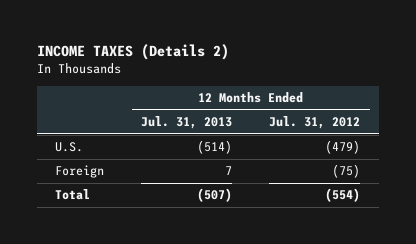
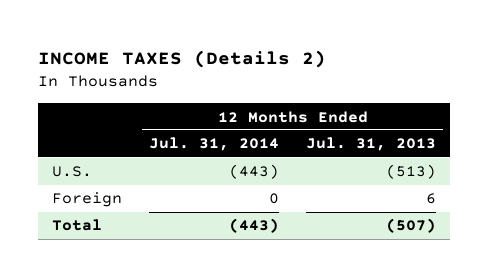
- | 12 Months Ended Jul. 31, 2013 | 12 Months Ended Jul. 31, 2012
+ | 12 Months Ended Jul. 31, 2014 | 12 Months Ended Jul. 31, 2013
- U.S. | (514) | (479)
- Foreign | 7 | (75)
+ U.S. | (443) | (513)
+ Foreign | 0 | 6

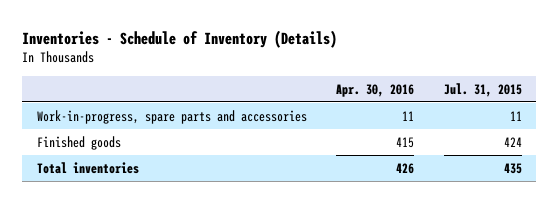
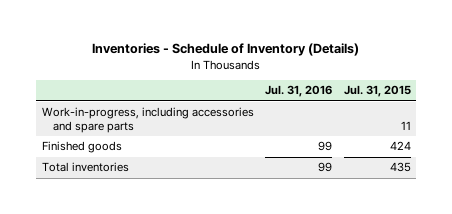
- | Apr. 30, 2016 | Jul. 31, 2015
+ | Jul. 31, 2016 | Jul. 31, 2015
- Work-in-progress, spare parts and accessories | 11 | 11
+ Work-in-progress, including accessories and spare parts | | 11

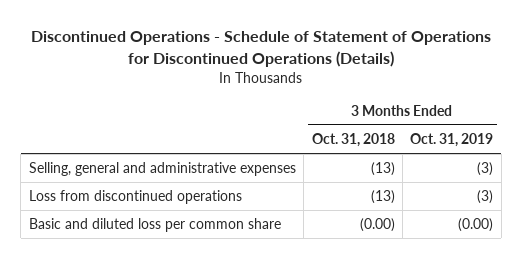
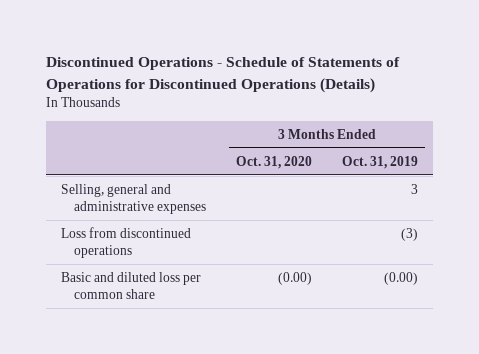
- Discontinued Operations - Schedule of Statement of Operations for Discontinued Operations (Details)
+ Discontinued Operations - Schedule of Statements of Operations for Discontinued Operations (Details)
- | 3 Months Ended Oct. 31, 2018 | 3 Months Ended Oct. 31, 2019
+ | 3 Months Ended Oct. 31, 2020 | 3 Months Ended Oct. 31, 2019
- Selling, general and administrative expenses | (13) | (3)
+ Selling, general and administrative expenses | | 3

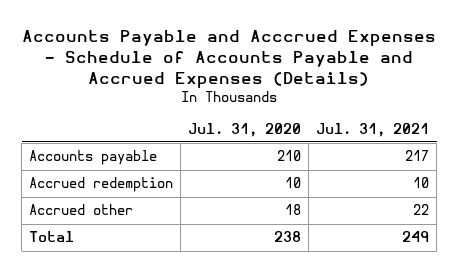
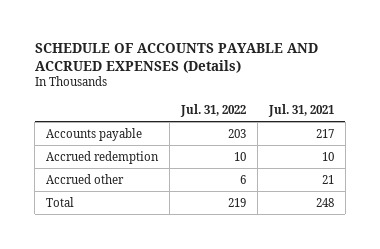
- Accounts Payable and Acccrued Expenses - Schedule of Accounts Payable and Accrued Expenses (Details)
+ SCHEDULE OF ACCOUNTS PAYABLE AND ACCRUED EXPENSES (Details)
- | Jul. 31, 2020 | Jul. 31, 2021
+ | Jul. 31, 2022 | Jul. 31, 2021
- Accrued other | 18 | 22
- Total | 238 | 249
+ Accrued other | 6 | 21
+ Total | 219 | 248

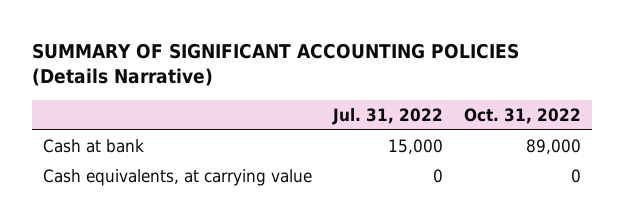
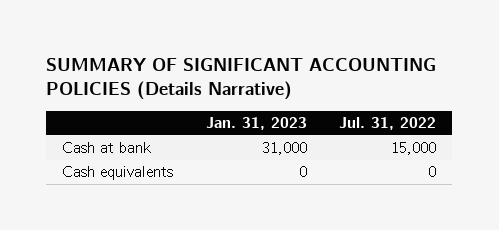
- | Jul. 31, 2022 | Oct. 31, 2022
+ | Jan. 31, 2023 | Jul. 31, 2022
- Cash equivalents, at carrying value | 0 | 0
+ Cash equivalents | 0 | 0

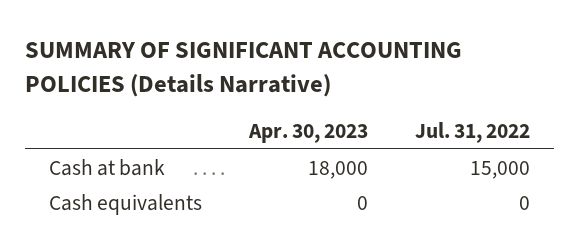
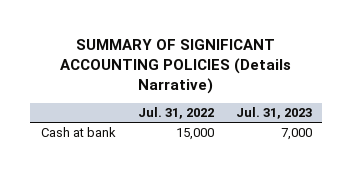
- | Apr. 30, 2023 | Jul. 31, 2022
+ | Jul. 31, 2022 | Jul. 31, 2023
- Cash equivalents | 0 | 0

